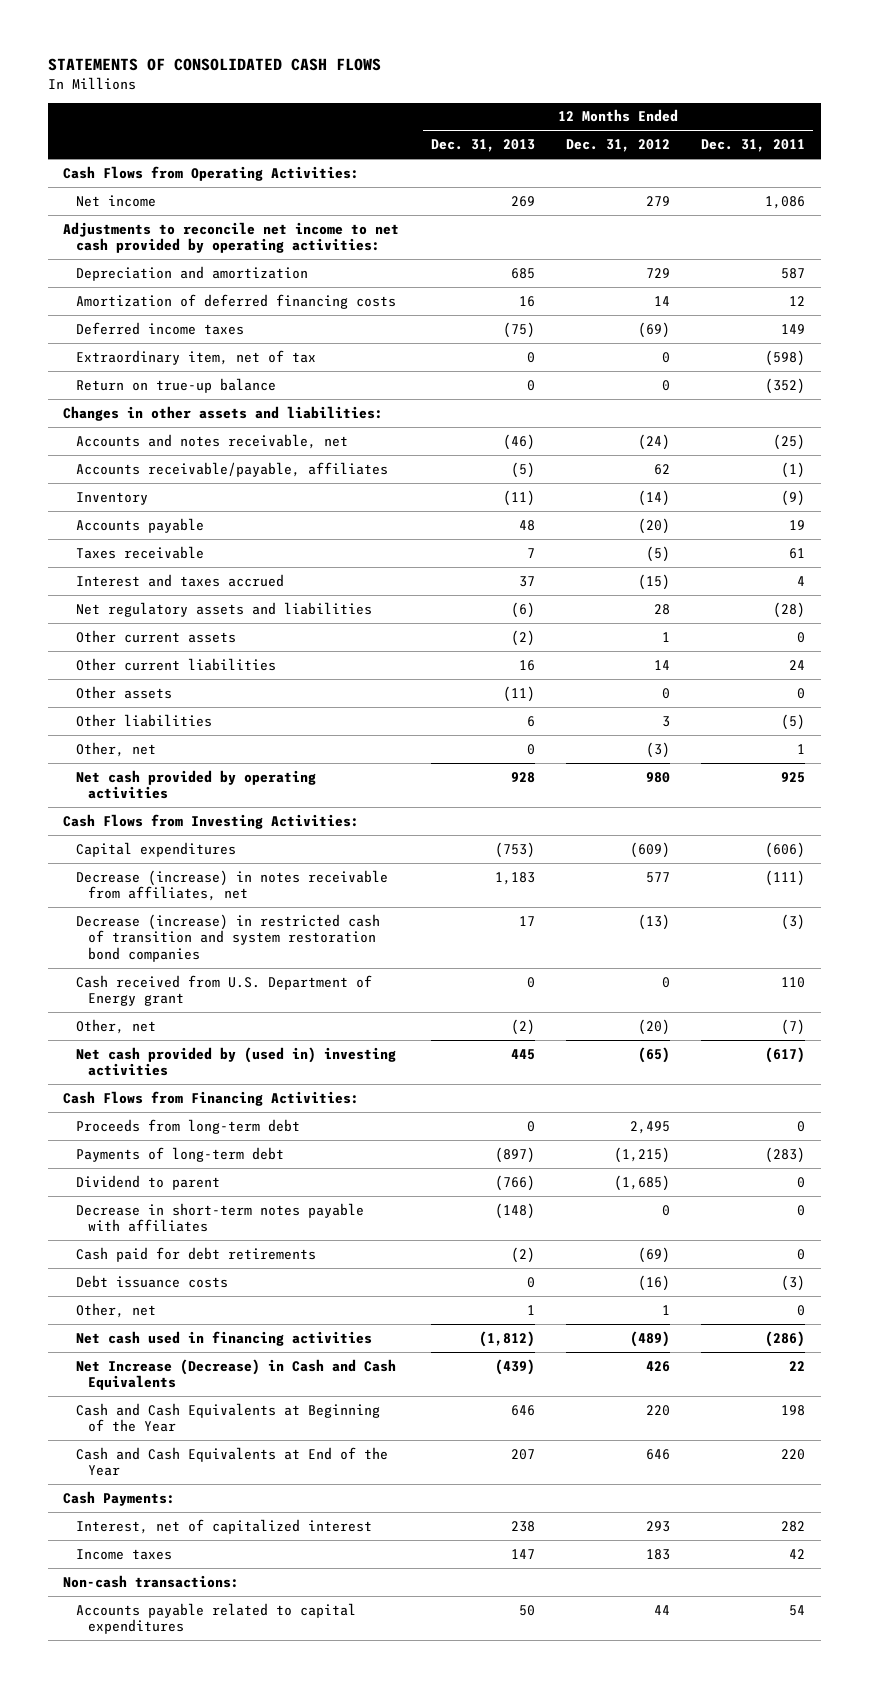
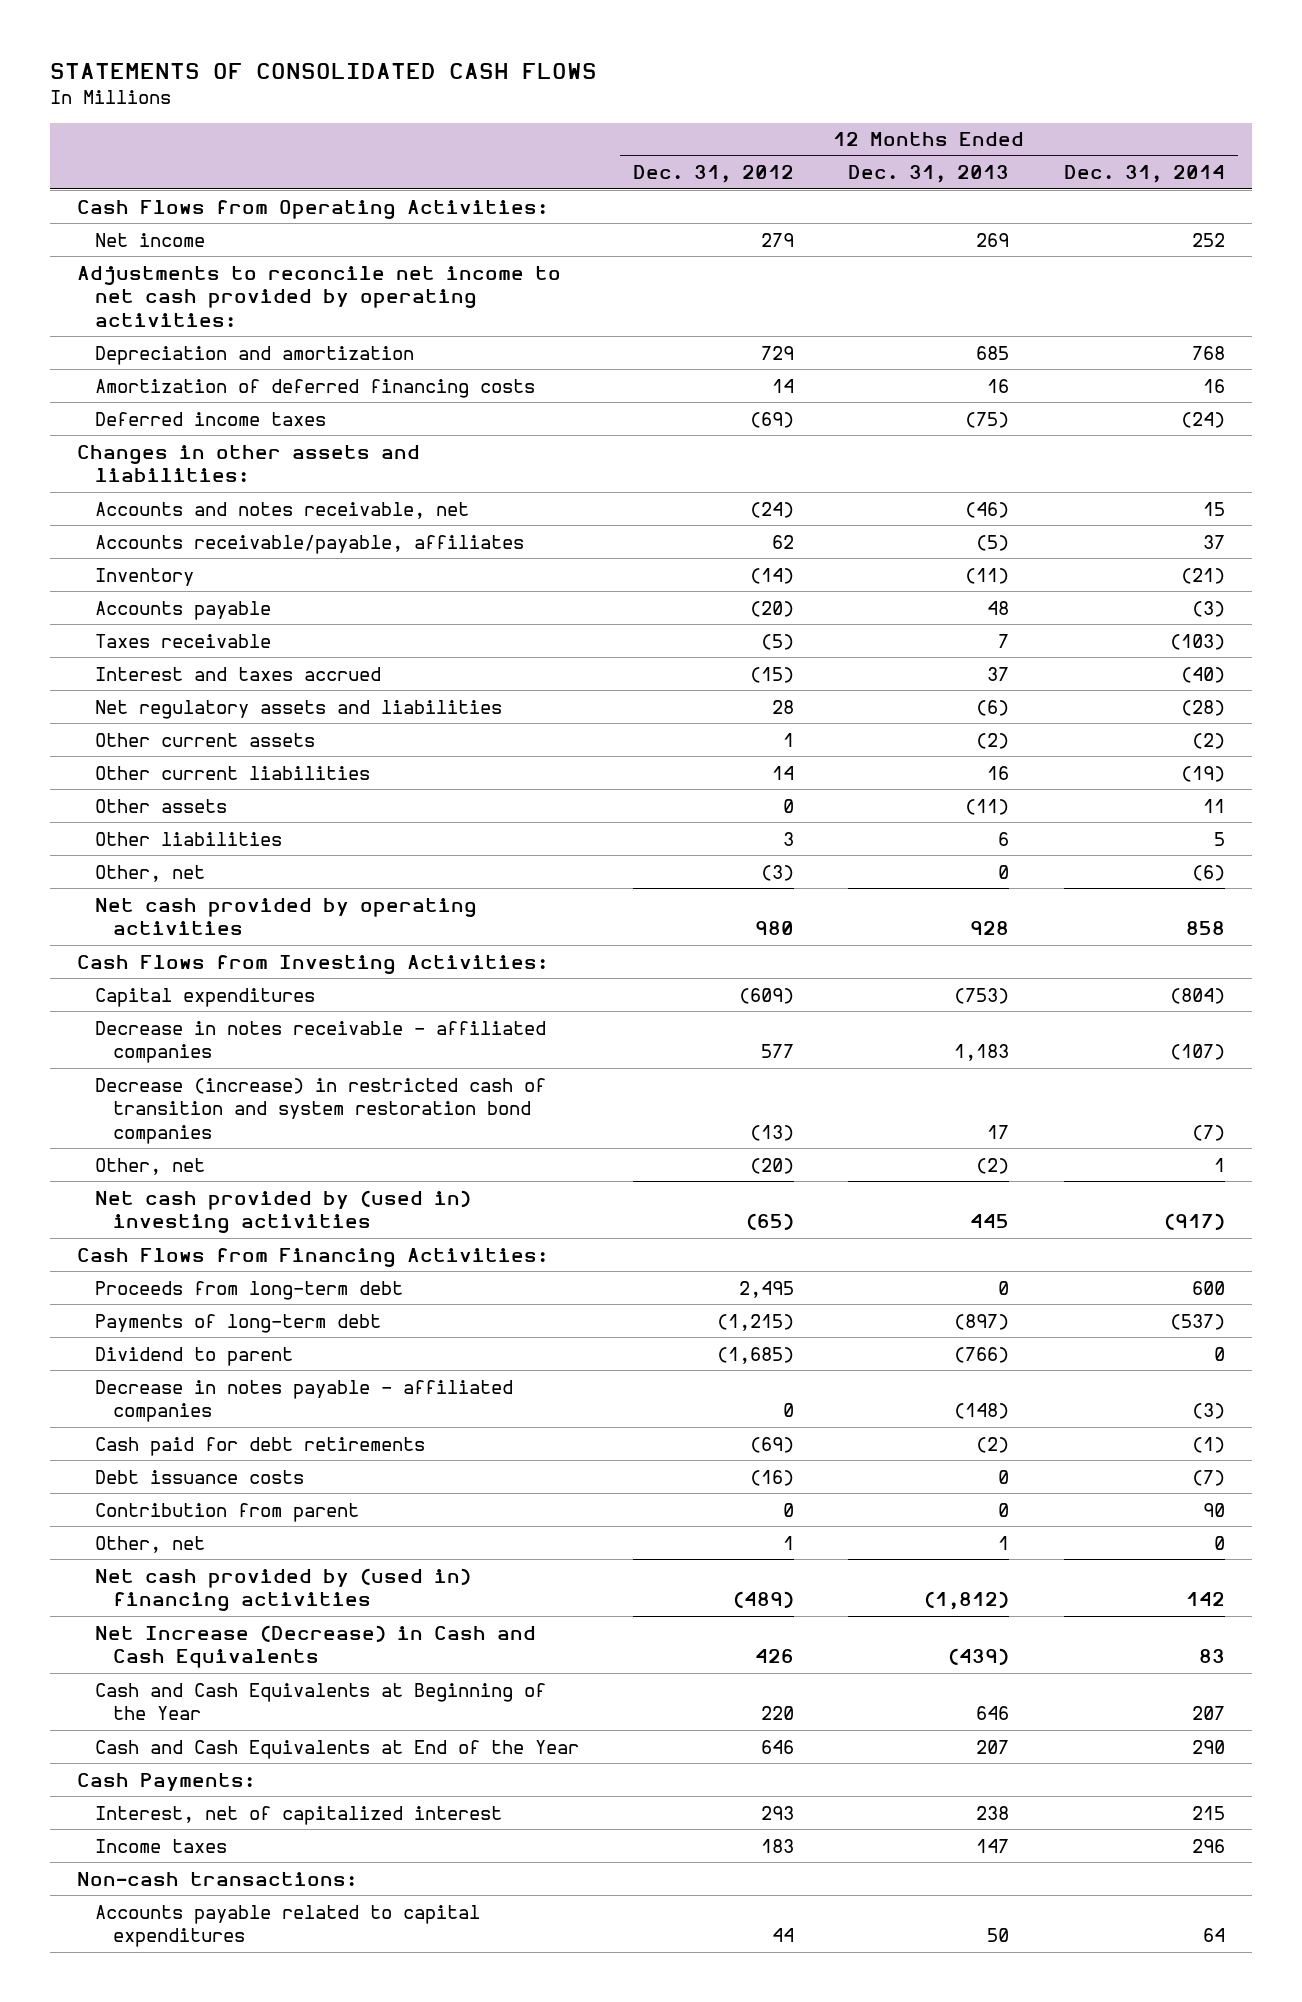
- | 12 Months Ended Dec. 31, 2013 | 12 Months Ended Dec. 31, 2012 | 12 Months Ended Dec. 31, 2011
+ | 12 Months Ended Dec. 31, 2012 | 12 Months Ended Dec. 31, 2013 | 12 Months Ended Dec. 31, 2014
- Extraordinary item, net of tax | 0 | 0 | (598)
- Return on true-up balance | 0 | 0 | (352)
- Decrease (increase) in notes receivable from affiliates, net | 1,183 | 577 | (111)
+ Decrease in notes receivable - affiliated companies | 577 | 1,183 | (107)
- Cash received from U.S. Department of Energy grant | 0 | 0 | 110
- Decrease in short-term notes payable with affiliates | (148) | 0 | 0
+ Decrease in notes payable - affiliated companies | 0 | (148) | (3)
+ Contribution from parent | 0 | 0 | 90
- Net cash used in financing activities | (1,812) | (489) | (286)
+ Net cash provided by (used in) financing activities | (489) | (1,812) | 142

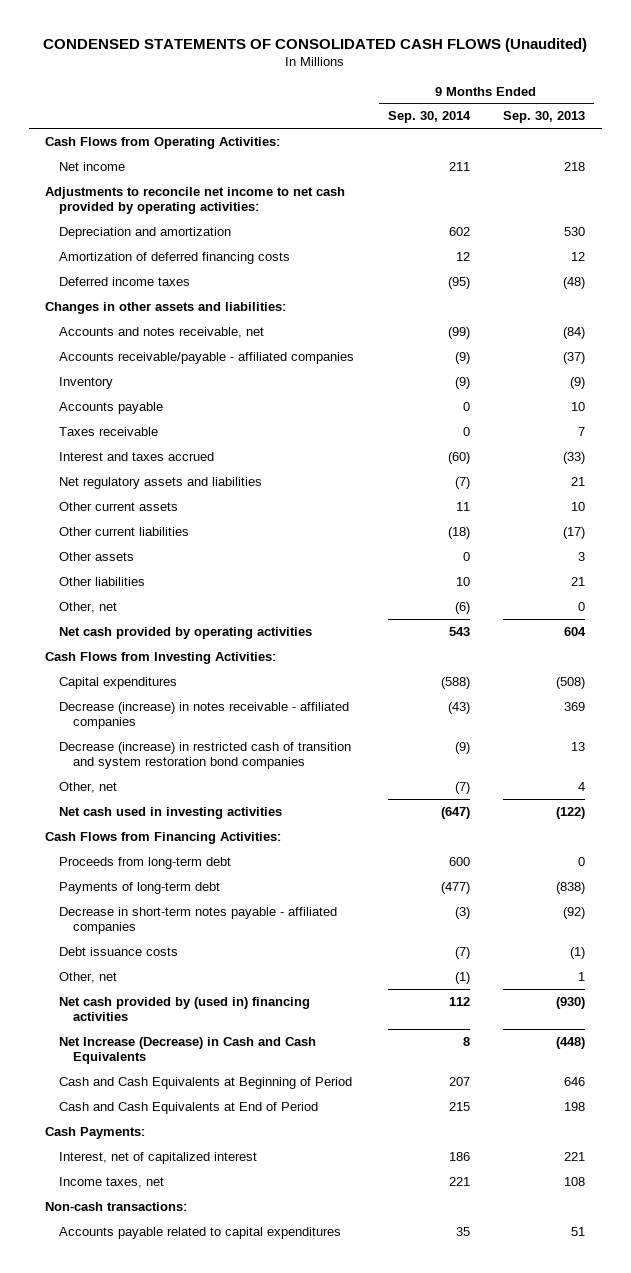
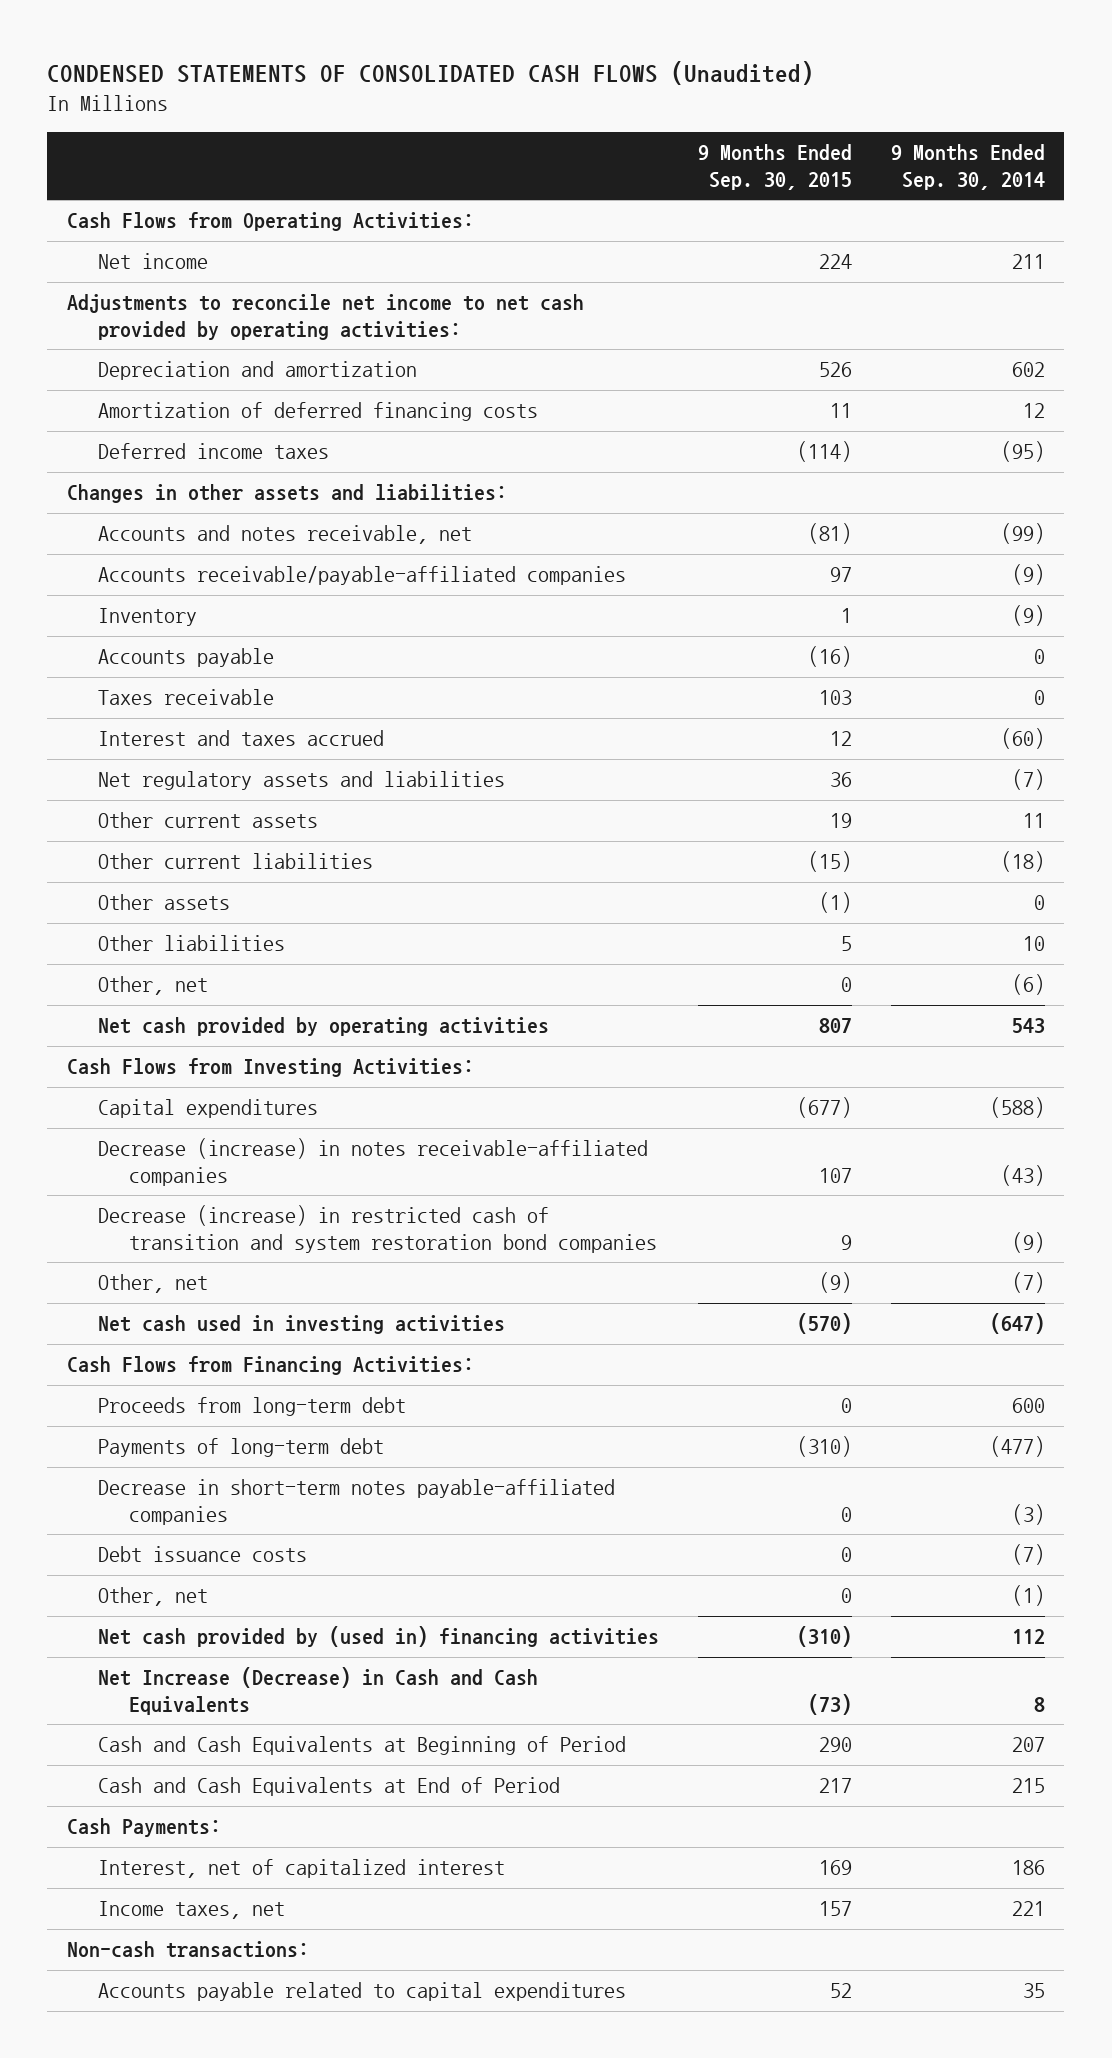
- | 9 Months Ended Sep. 30, 2014 | 9 Months Ended Sep. 30, 2013
+ | 9 Months Ended Sep. 30, 2015 | 9 Months Ended Sep. 30, 2014
- Accounts receivable/payable - affiliated companies | (9) | (37)
+ Accounts receivable/payable-affiliated companies | 97 | (9)
- Decrease (increase) in notes receivable - affiliated companies | (43) | 369
+ Decrease (increase) in notes receivable-affiliated companies | 107 | (43)
- Decrease in short-term notes payable - affiliated companies | (3) | (92)
+ Decrease in short-term notes payable-affiliated companies | 0 | (3)

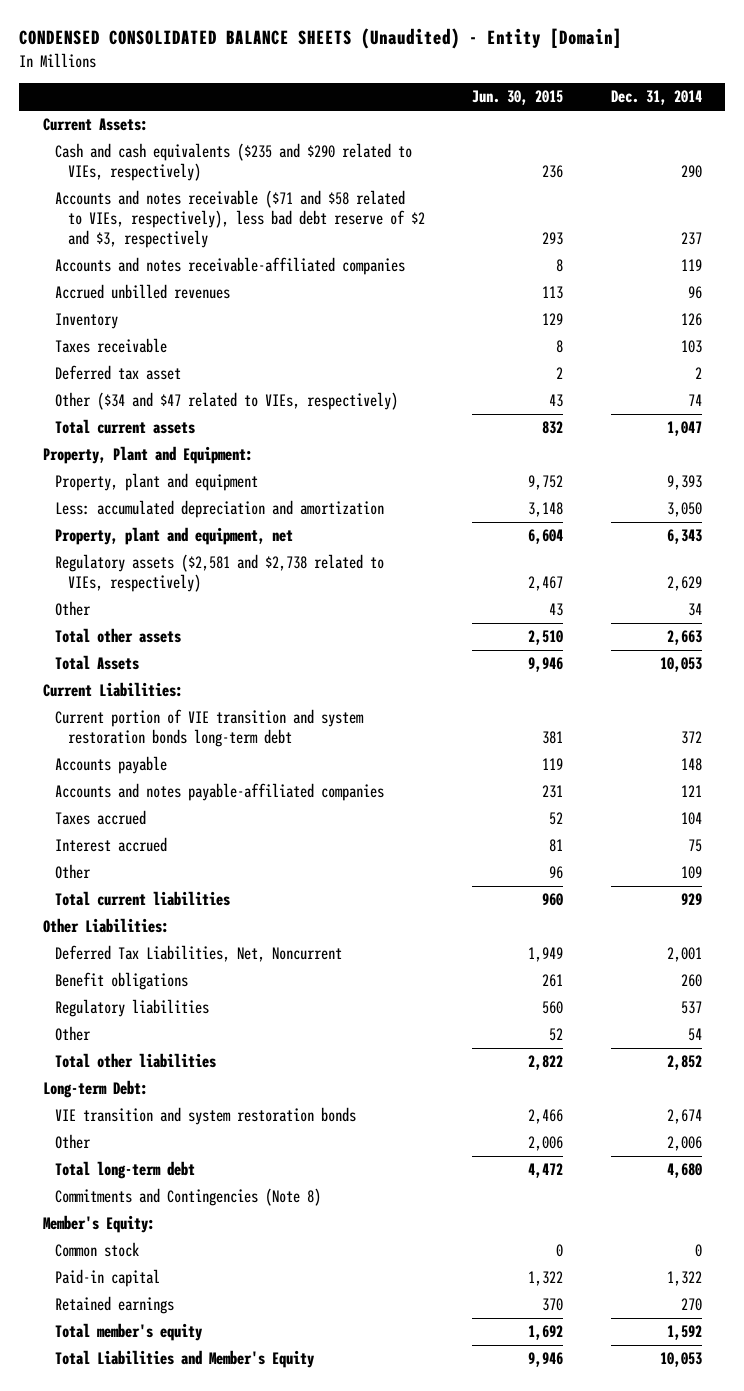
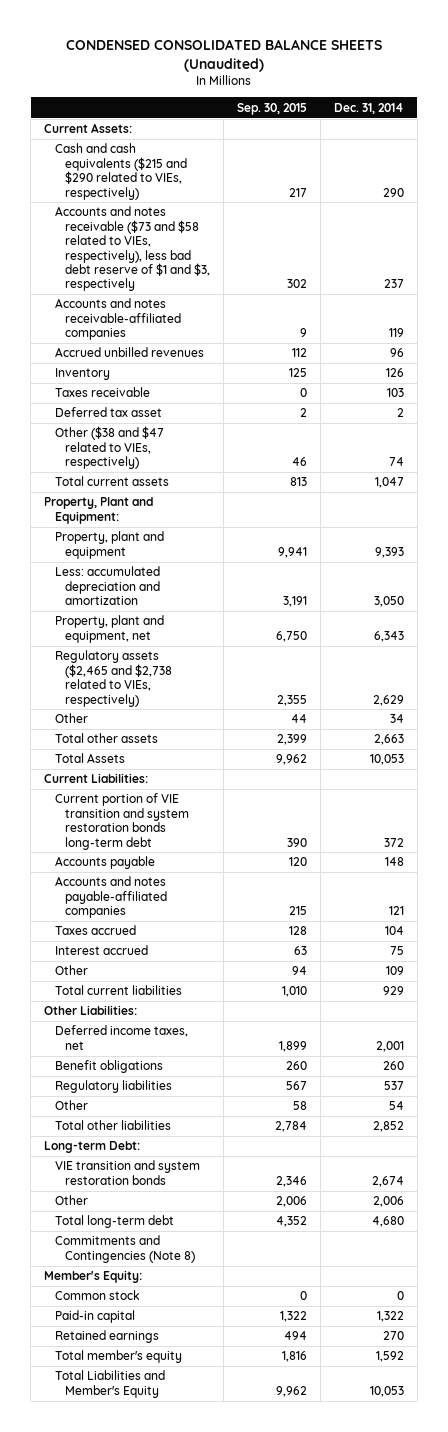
- CONDENSED CONSOLIDATED BALANCE SHEETS (Unaudited) - Entity [Domain]
+ CONDENSED CONSOLIDATED BALANCE SHEETS (Unaudited)
- | Jun. 30, 2015 | Dec. 31, 2014
+ | Sep. 30, 2015 | Dec. 31, 2014
- Cash and cash equivalents ($235 and $290 related to VIEs, respectively) | 236 | 290
- Accounts and notes receivable ($71 and $58 related to VIEs, respectively), less bad debt reserve of $2 and $3, respectively | 293 | 237
+ Cash and cash equivalents ($215 and $290 related to VIEs, respectively) | 217 | 290
+ Accounts and notes receivable ($73 and $58 related to VIEs, respectively), less bad debt reserve of $1 and $3, respectively | 302 | 237
- Other ($34 and $47 related to VIEs, respectively) | 43 | 74
+ Other ($38 and $47 related to VIEs, respectively) | 46 | 74
- Regulatory assets ($2,581 and $2,738 related to VIEs, respectively) | 2,467 | 2,629
+ Regulatory assets ($2,465 and $2,738 related to VIEs, respectively) | 2,355 | 2,629
- Deferred Tax Liabilities, Net, Noncurrent | 1,949 | 2,001
+ Deferred income taxes, net | 1,899 | 2,001

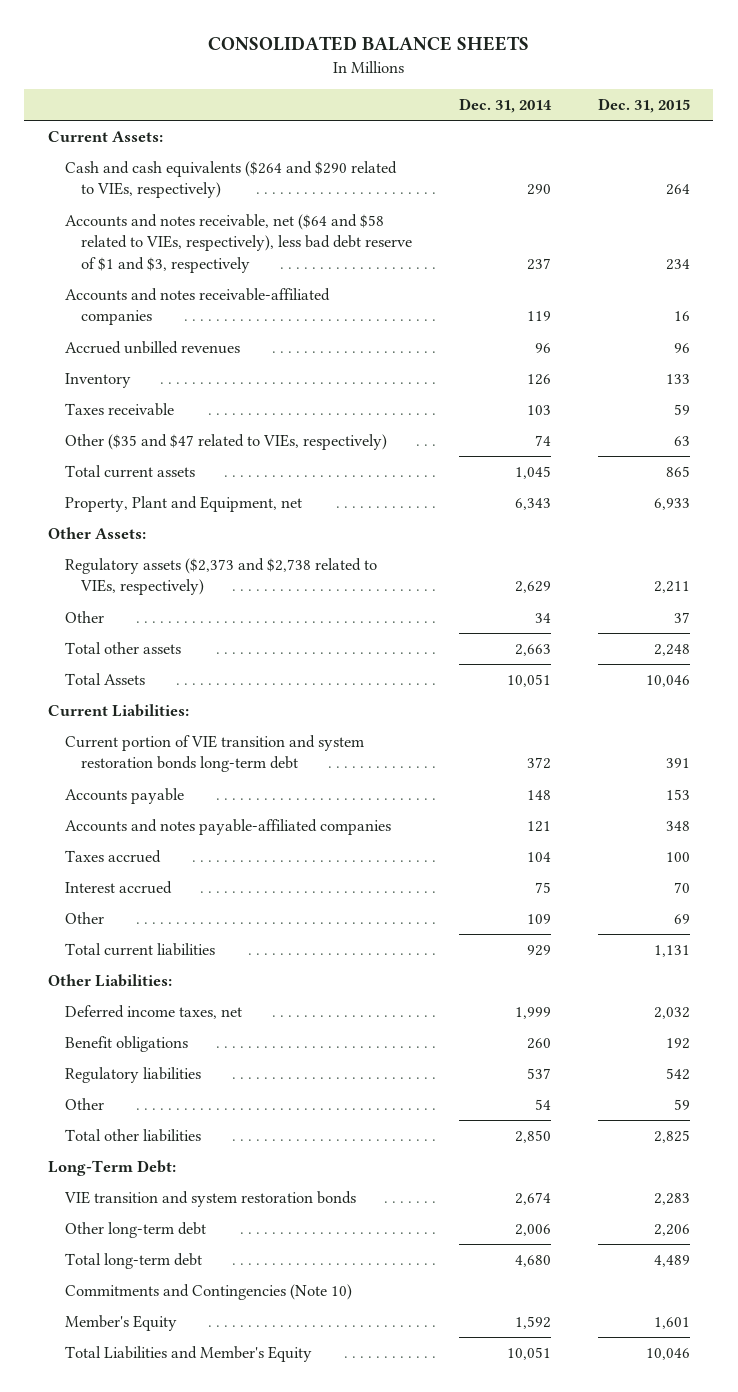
- CONDENSED CONSOLIDATED BALANCE SHEETS (Unaudited)
+ CONSOLIDATED BALANCE SHEETS
- | Sep. 30, 2015 | Dec. 31, 2014
+ | Dec. 31, 2014 | Dec. 31, 2015
- Cash and cash equivalents ($215 and $290 related to VIEs, respectively) | 217 | 290
- Accounts and notes receivable ($73 and $58 related to VIEs, respectively), less bad debt reserve of $1 and $3, respectively | 302 | 237
+ Cash and cash equivalents ($264 and $290 related to VIEs, respectively) | 290 | 264
+ Accounts and notes receivable, net ($64 and $58 related to VIEs, respectively), less bad debt reserve of $1 and $3, respectively | 237 | 234
- Deferred tax asset | 2 | 2
- Other ($38 and $47 related to VIEs, respectively) | 46 | 74
- Total current assets | 813 | 1,047
- Property, Plant and Equipment:
- Property, plant and equipment | 9,941 | 9,393
- Less: accumulated depreciation and amortization | 3,191 | 3,050
- Property, plant and equipment, net | 6,750 | 6,343
- Regulatory assets ($2,465 and $2,738 related to VIEs, respectively) | 2,355 | 2,629
+ Other ($35 and $47 related to VIEs, respectively) | 74 | 63
+ Total current assets | 1,045 | 865
+ Property, Plant and Equipment, net | 6,343 | 6,933
+ Other Assets:
+ Regulatory assets ($2,373 and $2,738 related to VIEs, respectively) | 2,629 | 2,211
- Total Assets | 9,962 | 10,053
+ Total Assets | 10,051 | 10,046
- Deferred income taxes, net | 1,899 | 2,001
+ Deferred income taxes, net | 1,999 | 2,032
- Total other liabilities | 2,784 | 2,852
- Long-term Debt:
+ Total other liabilities | 2,850 | 2,825
+ Long-Term Debt:
- Other | 2,006 | 2,006
+ Other long-term debt | 2,006 | 2,206
- Commitments and Contingencies (Note 8)
- Member's Equity:
- Common stock | 0 | 0
- Paid-in capital | 1,322 | 1,322
- Retained earnings | 494 | 270
- Total member's equity | 1,816 | 1,592
- Total Liabilities and Member's Equity | 9,962 | 10,053
+ Commitments and Contingencies (Note 10)
+ Member's Equity | 1,592 | 1,601
+ Total Liabilities and Member's Equity | 10,051 | 10,046

